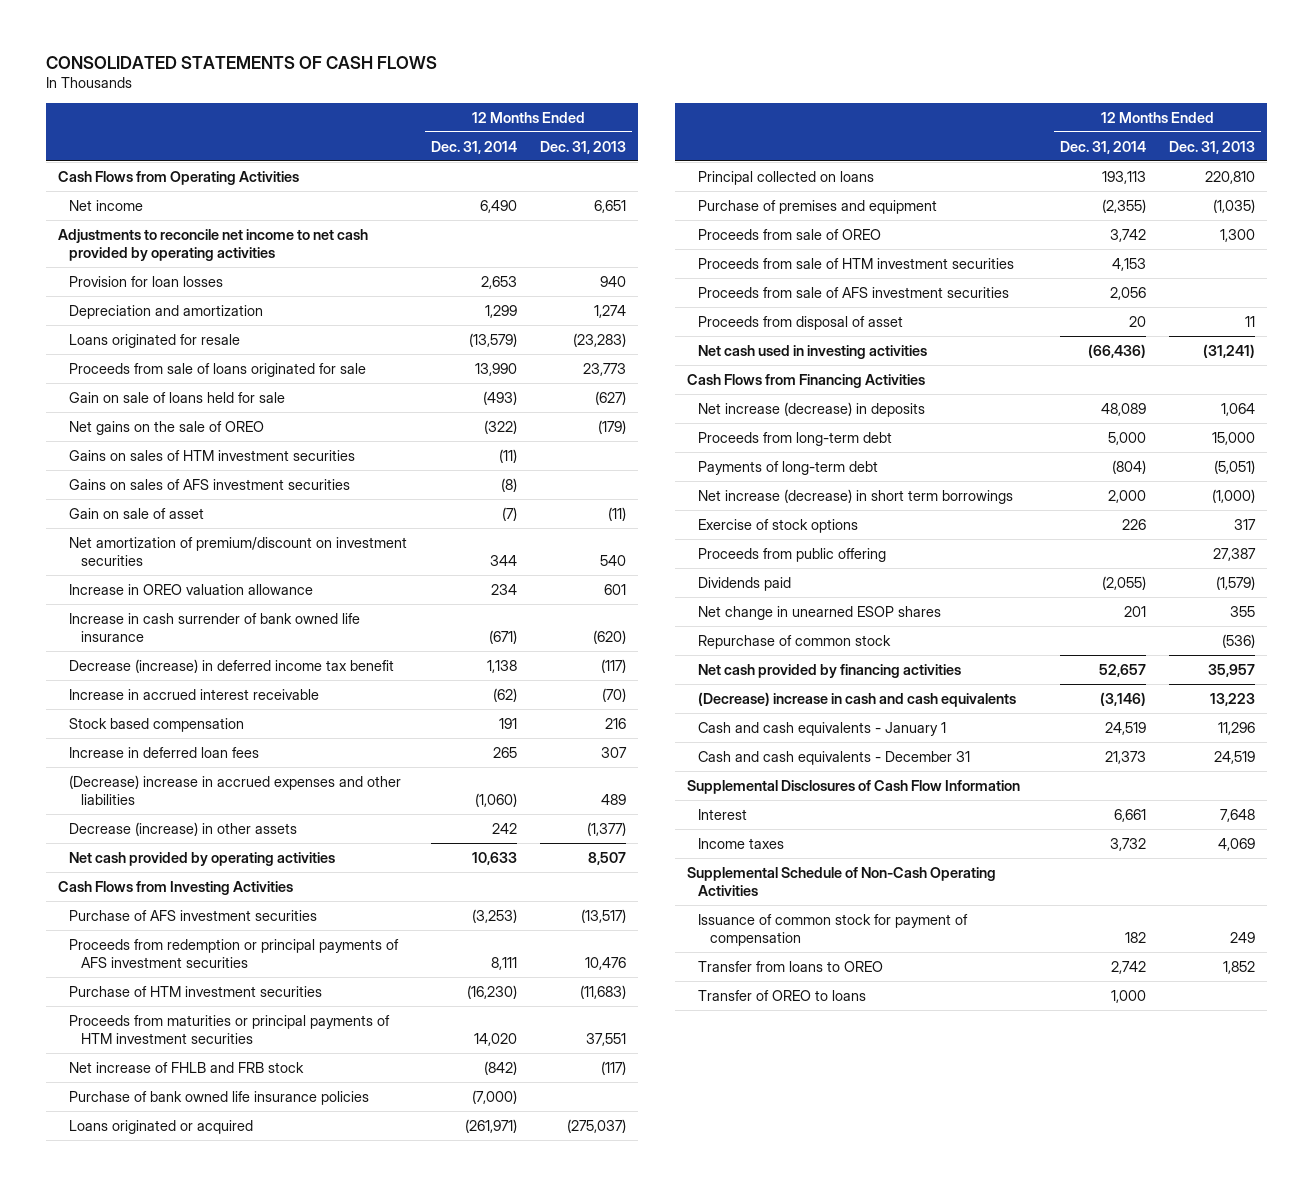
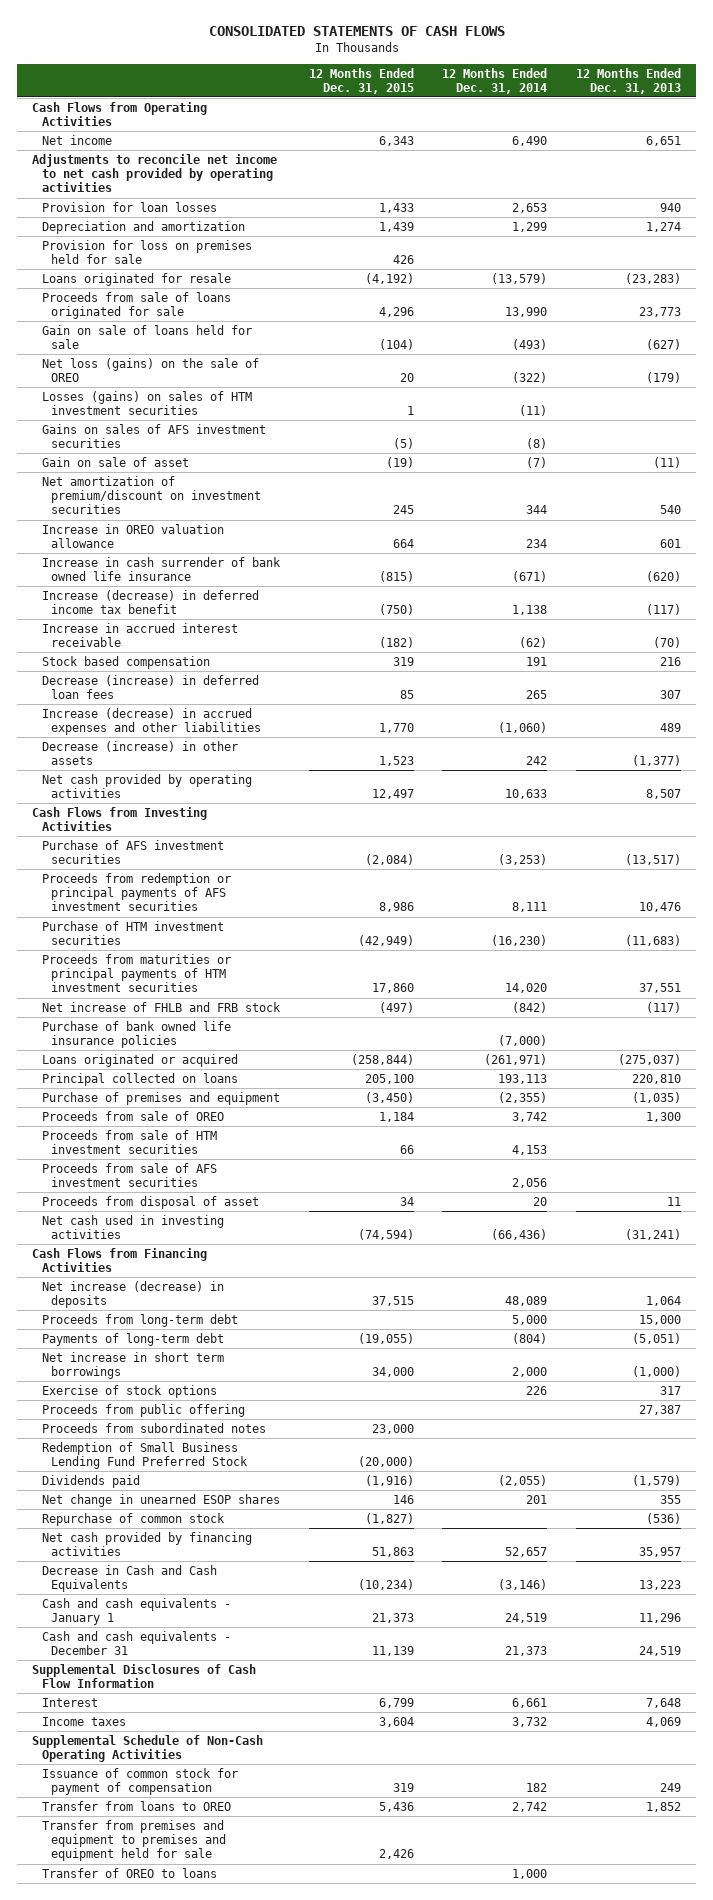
- | 12 Months Ended Dec. 31, 2014 | 12 Months Ended Dec. 31, 2013
+ | 12 Months Ended Dec. 31, 2015 | 12 Months Ended Dec. 31, 2014 | 12 Months Ended Dec. 31, 2013
+ Provision for loss on premises held for sale | 426 | |
- Net gains on the sale of OREO | (322) | (179)
- Gains on sales of HTM investment securities | (11) |
+ Net loss (gains) on the sale of OREO | 20 | (322) | (179)
+ Losses (gains) on sales of HTM investment securities | 1 | (11) |
- Decrease (increase) in deferred income tax benefit | 1,138 | (117)
+ Increase (decrease) in deferred income tax benefit | (750) | 1,138 | (117)
- Increase in deferred loan fees | 265 | 307
- (Decrease) increase in accrued expenses and other liabilities | (1,060) | 489
+ Decrease (increase) in deferred loan fees | 85 | 265 | 307
+ Increase (decrease) in accrued expenses and other liabilities | 1,770 | (1,060) | 489
- Net increase (decrease) in short term borrowings | 2,000 | (1,000)
+ Net increase in short term borrowings | 34,000 | 2,000 | (1,000)
+ Proceeds from subordinated notes | 23,000 | |
+ Redemption of Small Business Lending Fund Preferred Stock | (20,000) | |
- (Decrease) increase in cash and cash equivalents | (3,146) | 13,223
+ Decrease in Cash and Cash Equivalents | (10,234) | (3,146) | 13,223
+ Transfer from premises and equipment to premises and equipment held for sale | 2,426 | |

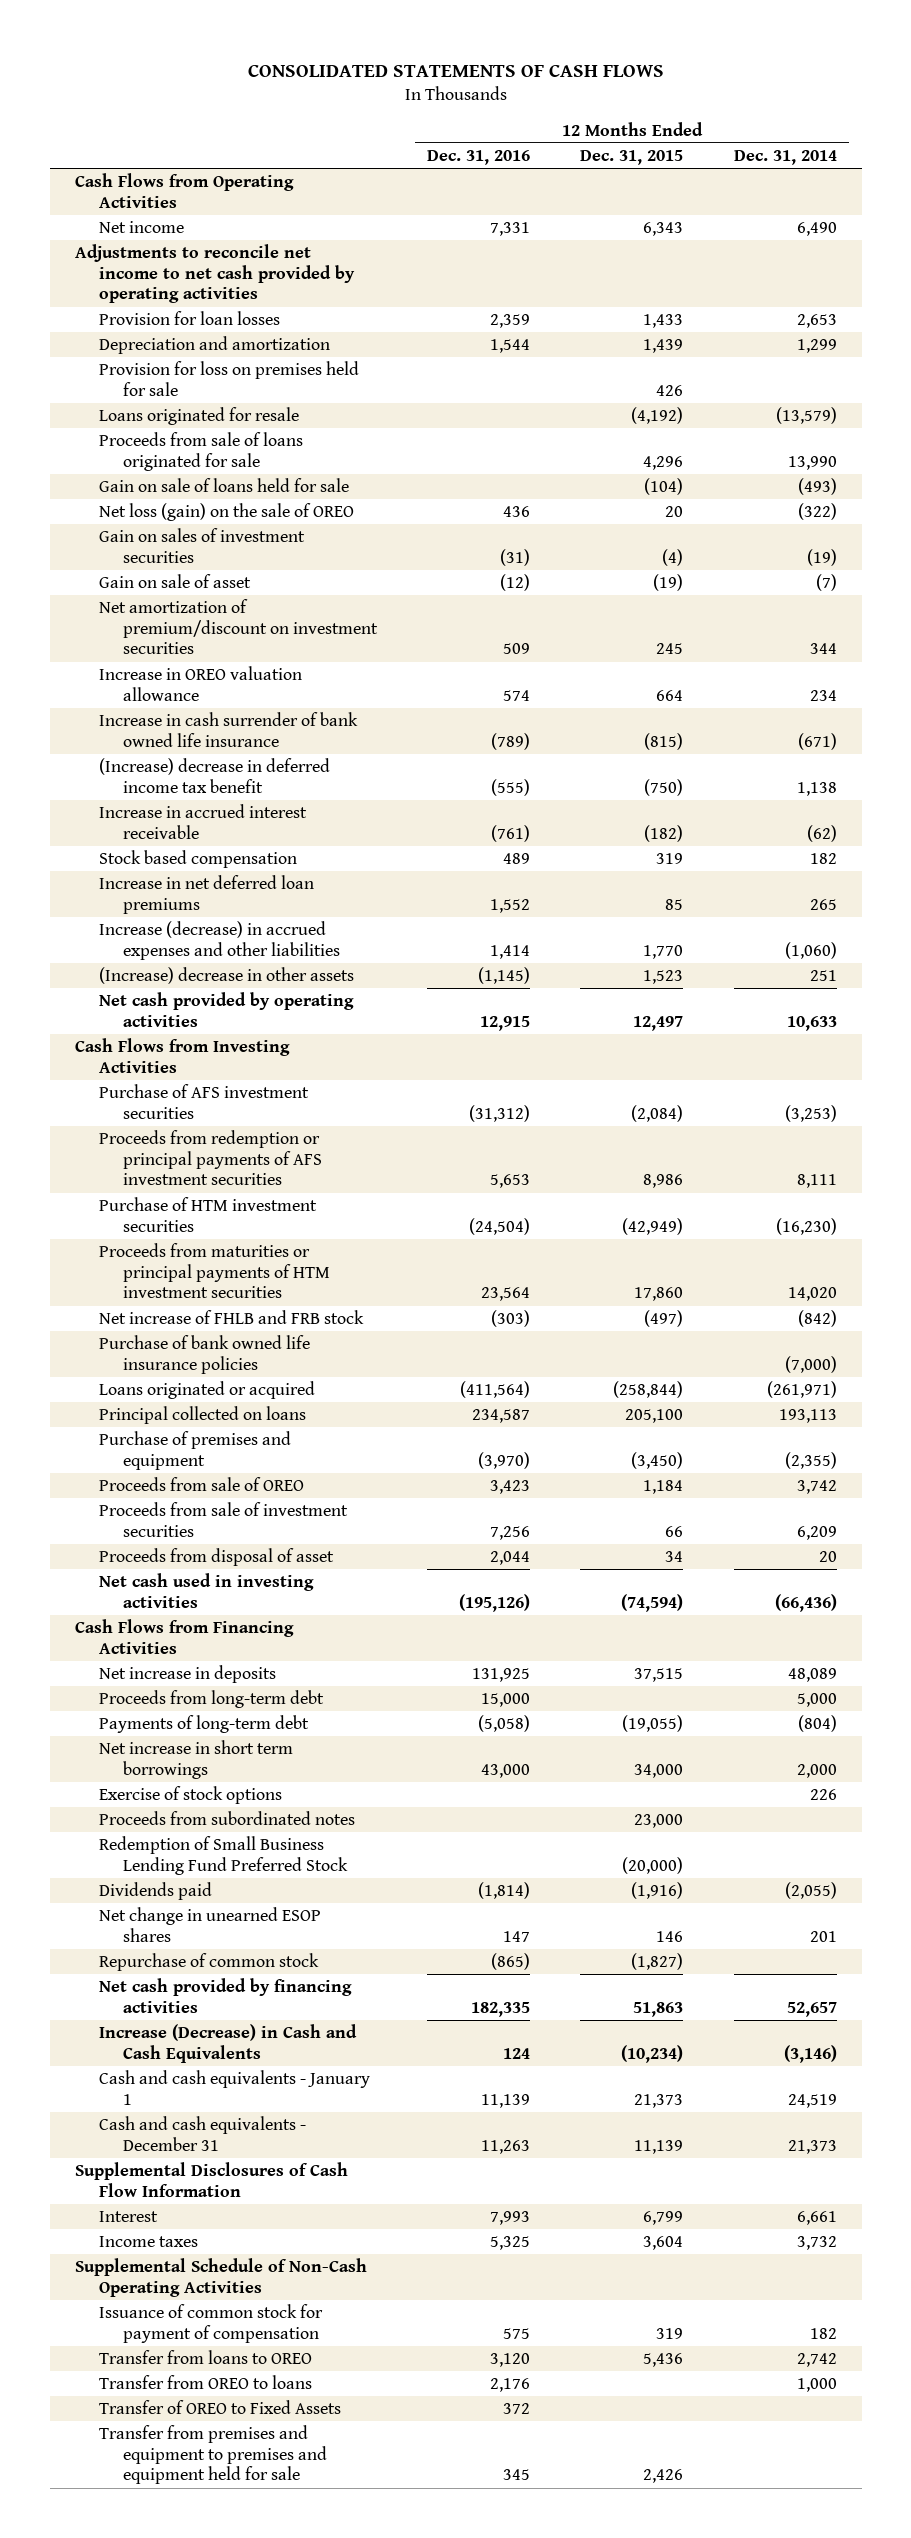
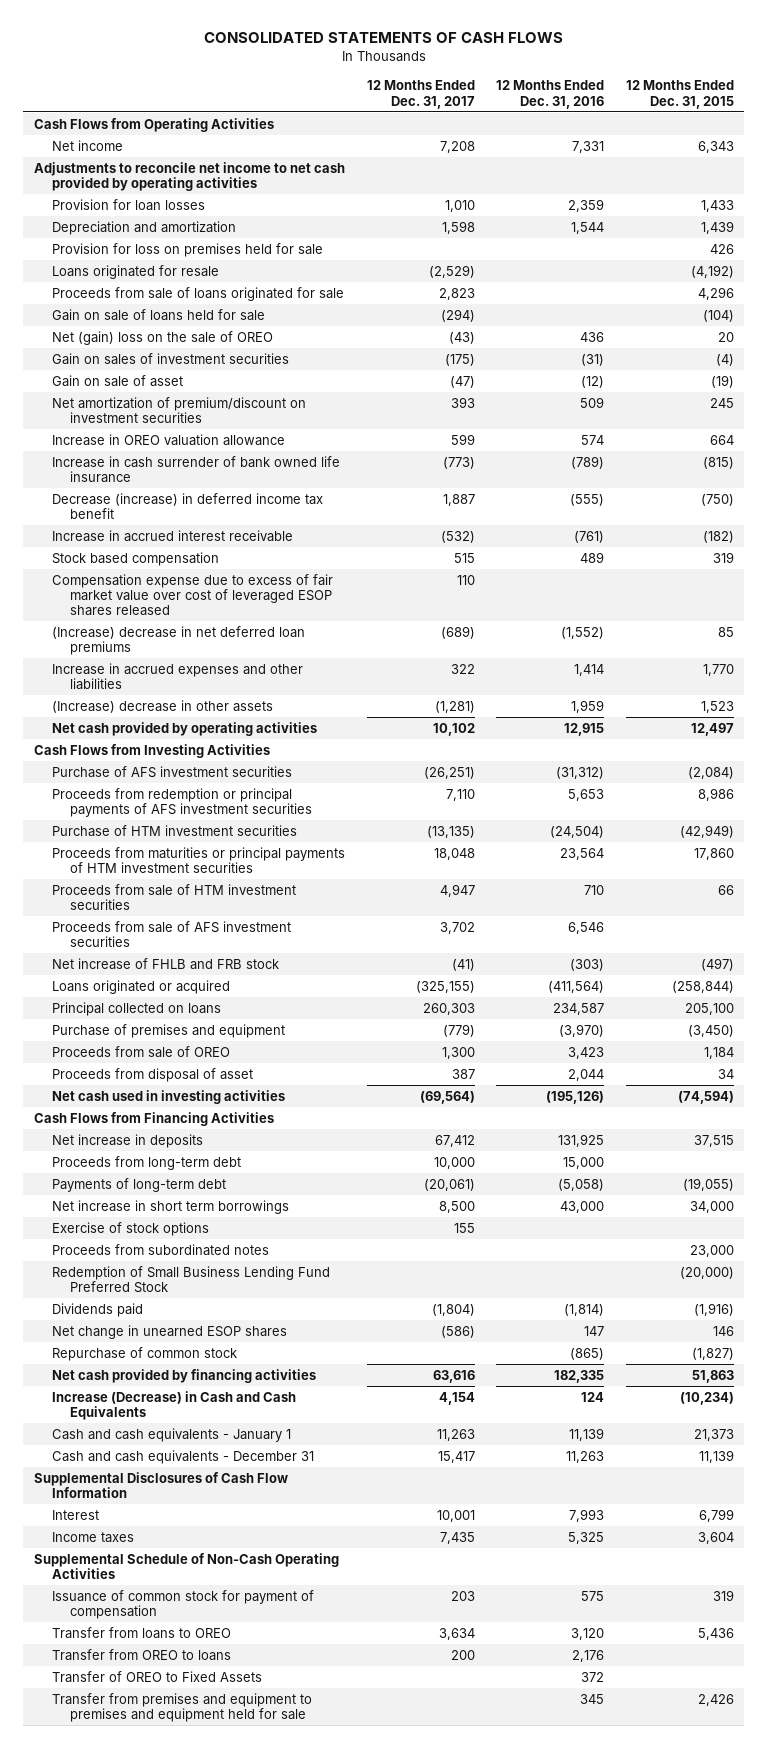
- | 12 Months Ended Dec. 31, 2016 | 12 Months Ended Dec. 31, 2015 | 12 Months Ended Dec. 31, 2014
+ | 12 Months Ended Dec. 31, 2017 | 12 Months Ended Dec. 31, 2016 | 12 Months Ended Dec. 31, 2015
- Net loss (gain) on the sale of OREO | 436 | 20 | (322)
+ Net (gain) loss on the sale of OREO | (43) | 436 | 20
- (Increase) decrease in deferred income tax benefit | (555) | (750) | 1,138
+ Decrease (increase) in deferred income tax benefit | 1,887 | (555) | (750)
- Increase in net deferred loan premiums | 1,552 | 85 | 265
- Increase (decrease) in accrued expenses and other liabilities | 1,414 | 1,770 | (1,060)
- (Increase) decrease in other assets | (1,145) | 1,523 | 251
+ Compensation expense due to excess of fair market value over cost of leveraged ESOP shares released | 110 | |
+ (Increase) decrease in net deferred loan premiums | (689) | (1,552) | 85
+ Increase in accrued expenses and other liabilities | 322 | 1,414 | 1,770
+ (Increase) decrease in other assets | (1,281) | 1,959 | 1,523
+ Proceeds from sale of HTM investment securities | 4,947 | 710 | 66
+ Proceeds from sale of AFS investment securities | 3,702 | 6,546 |
- Purchase of bank owned life insurance policies | | | (7,000)
- Proceeds from sale of investment securities | 7,256 | 66 | 6,209

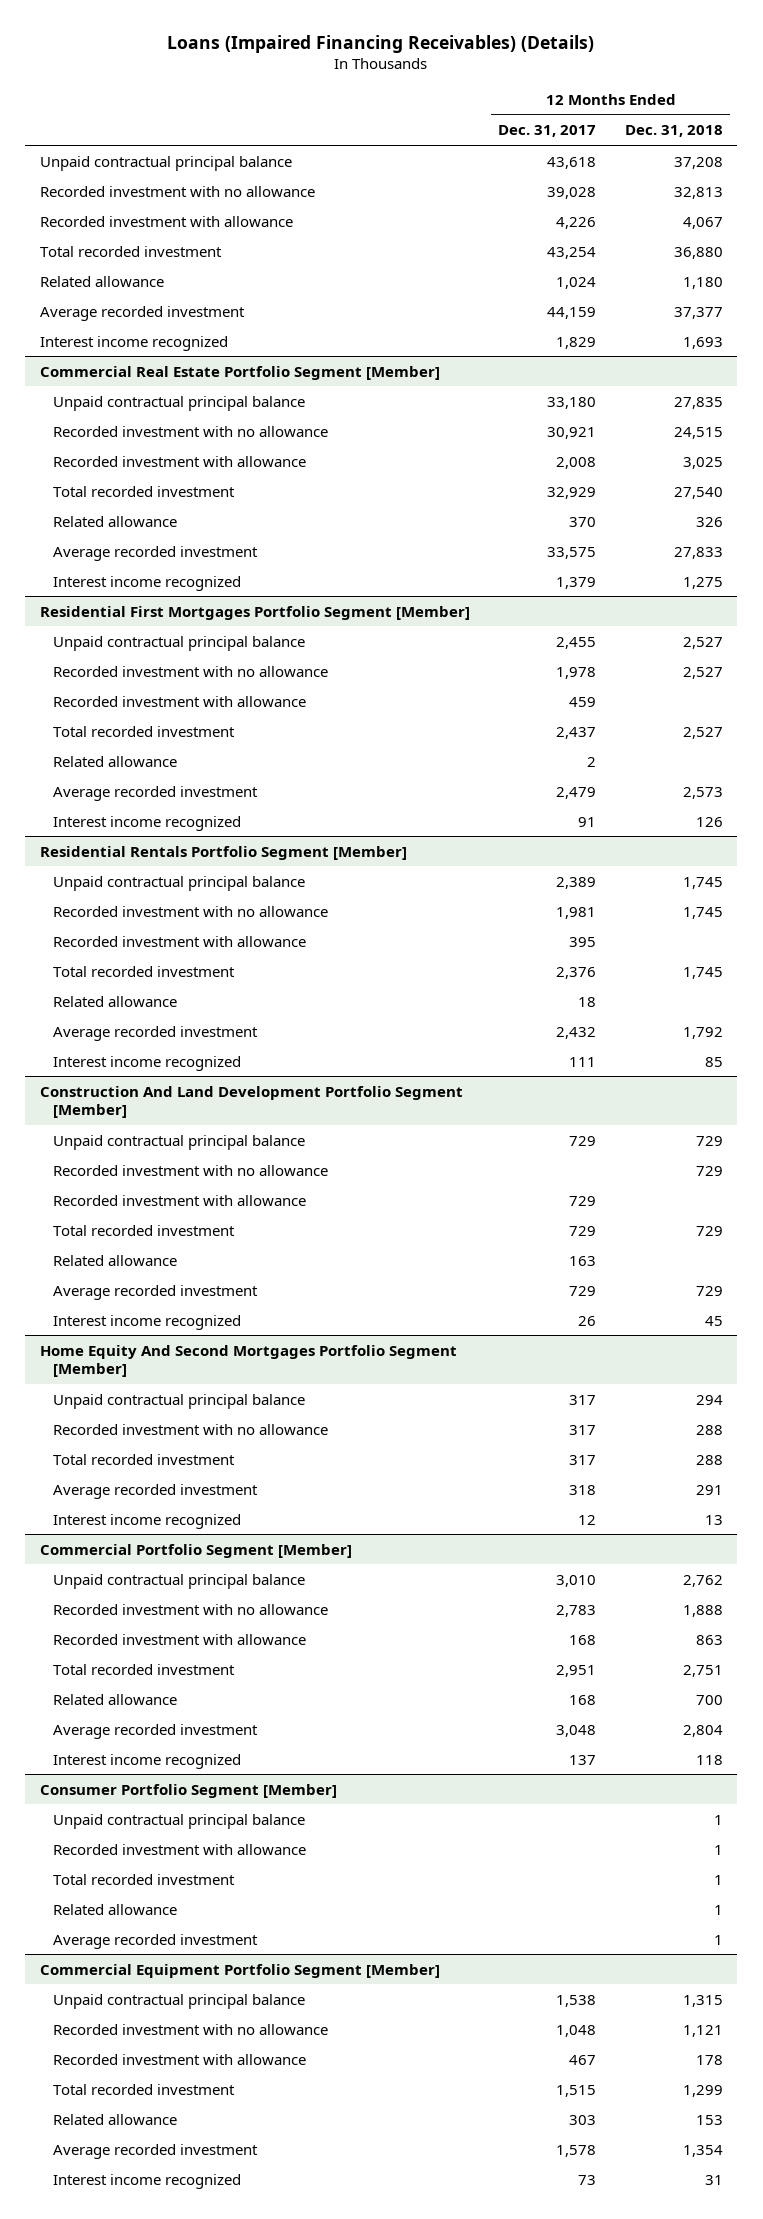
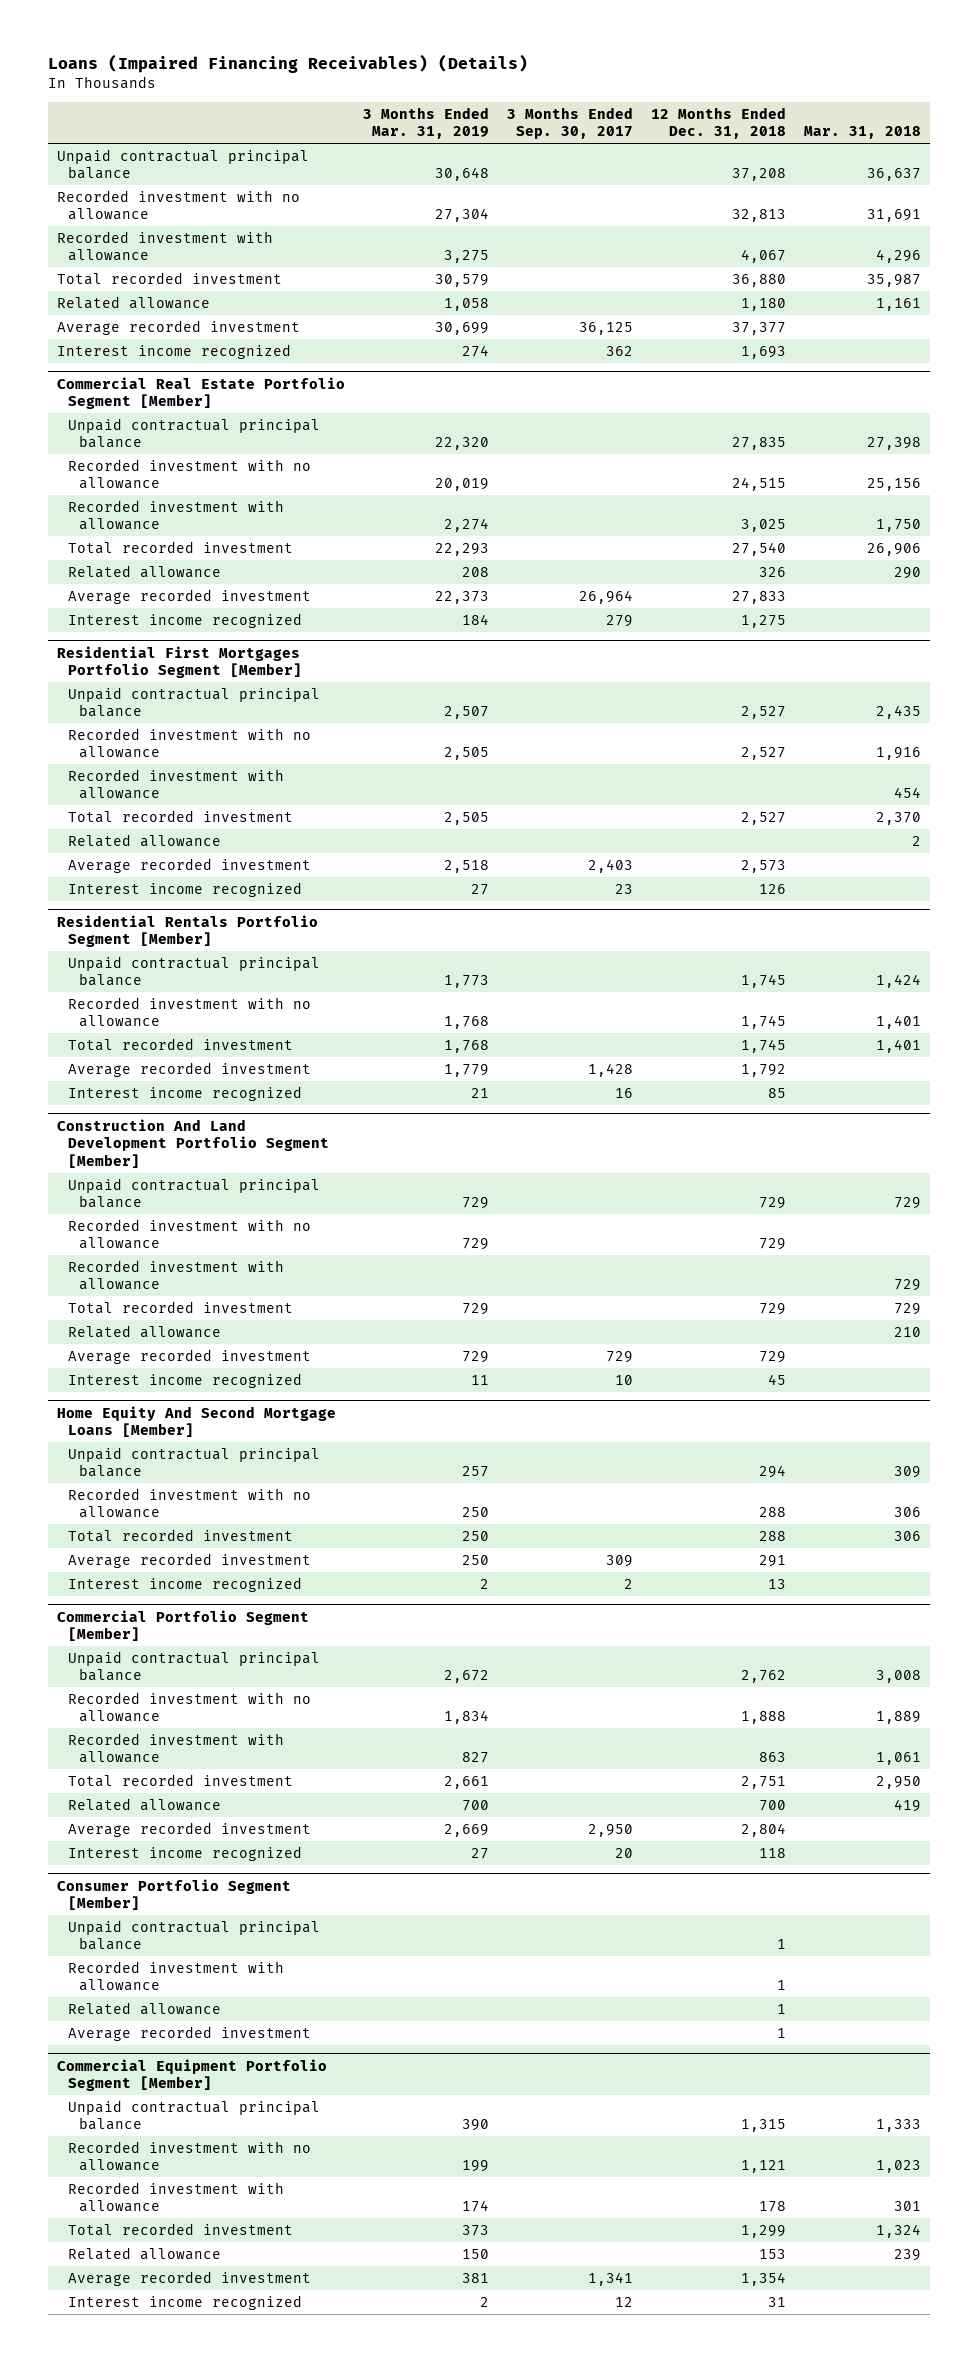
- | 12 Months Ended Dec. 31, 2017 | 12 Months Ended Dec. 31, 2018
+ | 3 Months Ended Mar. 31, 2019 | 3 Months Ended Sep. 30, 2017 | 12 Months Ended Dec. 31, 2018 | Mar. 31, 2018
@ Residential Rentals Portfolio Segment [Member]
- Recorded investment with allowance | 395 |
- Related allowance | 18 |
- Home Equity And Second Mortgages Portfolio Segment [Member]
+ Home Equity And Second Mortgage Loans [Member]
@ Consumer Portfolio Segment [Member]
- Total recorded investment | | 1

